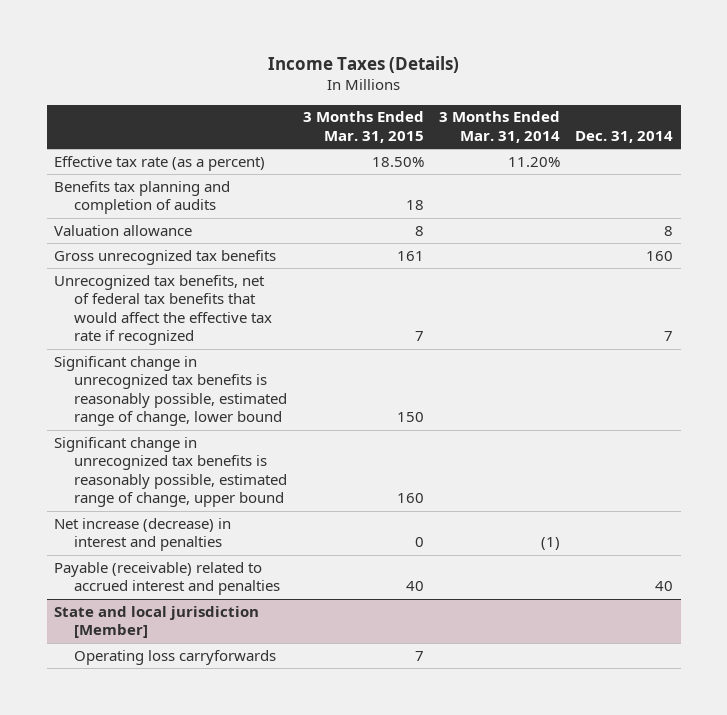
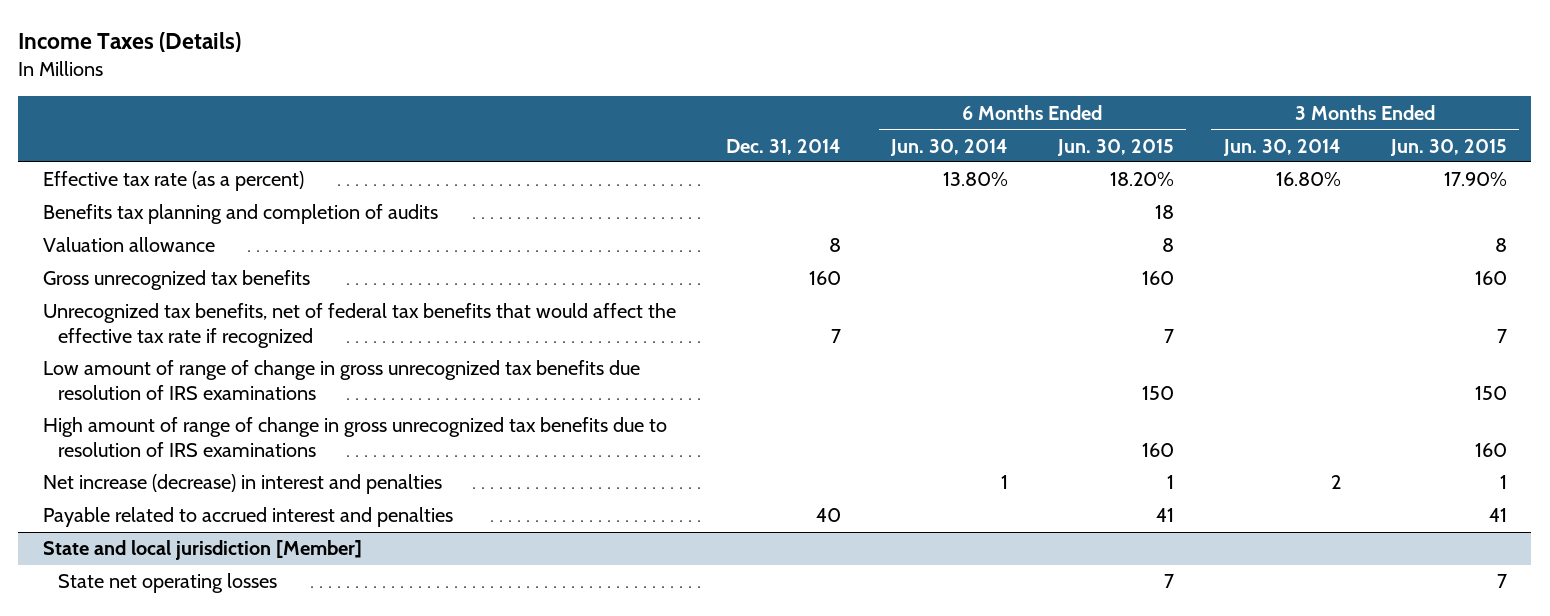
- | 3 Months Ended Mar. 31, 2015 | 3 Months Ended Mar. 31, 2014 | Dec. 31, 2014
+ | Dec. 31, 2014 | 6 Months Ended Jun. 30, 2014 | 6 Months Ended Jun. 30, 2015 | 3 Months Ended Jun. 30, 2014 | 3 Months Ended Jun. 30, 2015
- Significant change in unrecognized tax benefits is reasonably possible, estimated range of change, lower bound | 150 | |
- Significant change in unrecognized tax benefits is reasonably possible, estimated range of change, upper bound | 160 | |
+ Low amount of range of change in gross unrecognized tax benefits due resolution of IRS examinations | | | 150 | | 150
+ High amount of range of change in gross unrecognized tax benefits due to resolution of IRS examinations | | | 160 | | 160
- Payable (receivable) related to accrued interest and penalties | 40 | | 40
+ Payable related to accrued interest and penalties | 40 | | 41 | | 41
@ State and local jurisdiction [Member]
- Operating loss carryforwards | 7 | |
+ State net operating losses | | | 7 | | 7

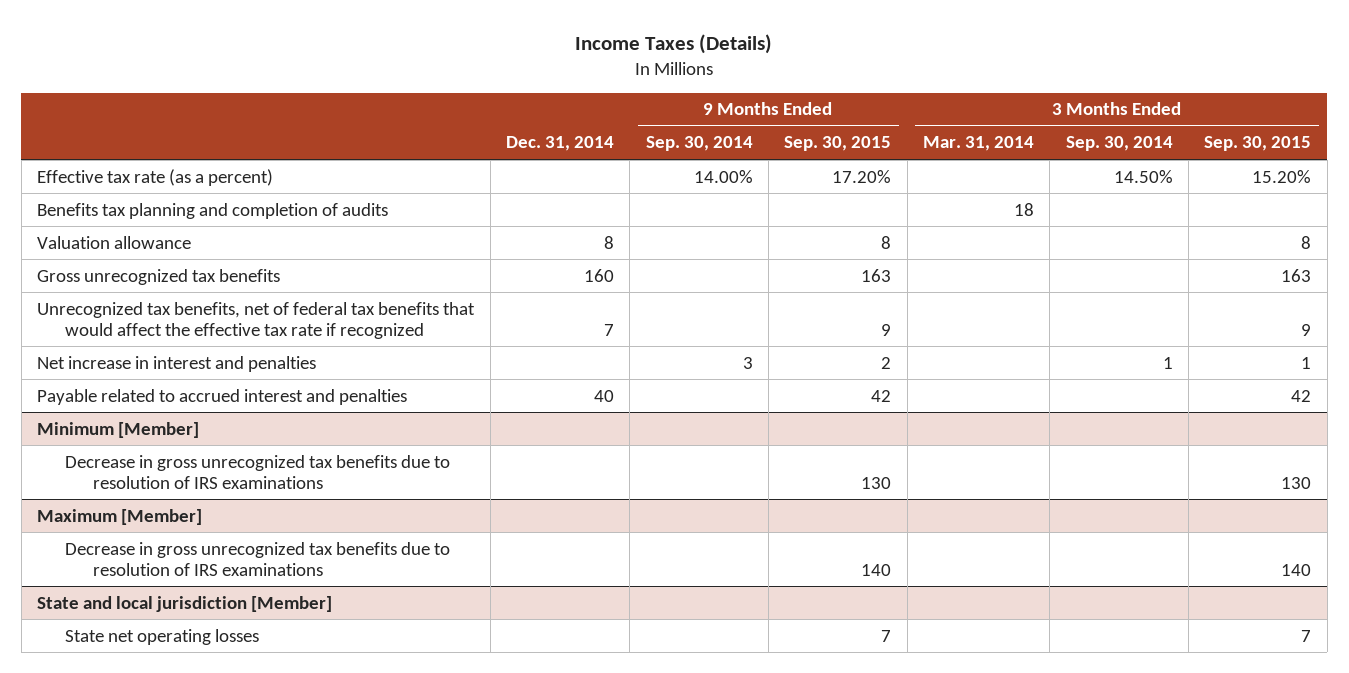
- | Dec. 31, 2014 | 6 Months Ended Jun. 30, 2014 | 6 Months Ended Jun. 30, 2015 | 3 Months Ended Jun. 30, 2014 | 3 Months Ended Jun. 30, 2015
+ | Dec. 31, 2014 | 9 Months Ended Sep. 30, 2014 | 9 Months Ended Sep. 30, 2015 | 3 Months Ended Mar. 31, 2014 | 3 Months Ended Sep. 30, 2014 | 3 Months Ended Sep. 30, 2015
- Low amount of range of change in gross unrecognized tax benefits due resolution of IRS examinations | | | 150 | | 150
- High amount of range of change in gross unrecognized tax benefits due to resolution of IRS examinations | | | 160 | | 160
- Net increase (decrease) in interest and penalties | | 1 | 1 | 2 | 1
+ Net increase in interest and penalties | | 3 | 2 | | 1 | 1
+ Minimum [Member]
+ Decrease in gross unrecognized tax benefits due to resolution of IRS examinations | | | 130 | | | 130
+ Maximum [Member]
+ Decrease in gross unrecognized tax benefits due to resolution of IRS examinations | | | 140 | | | 140

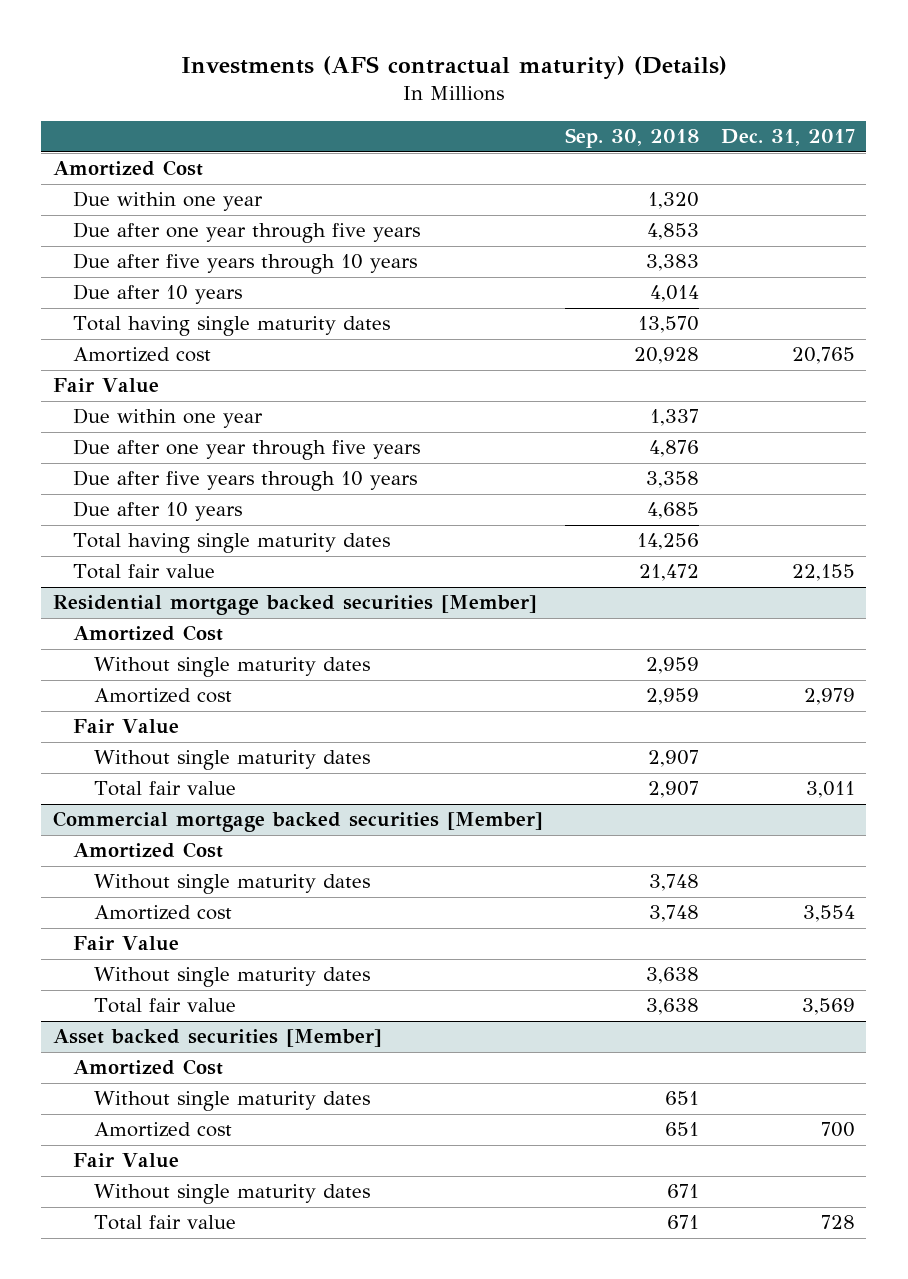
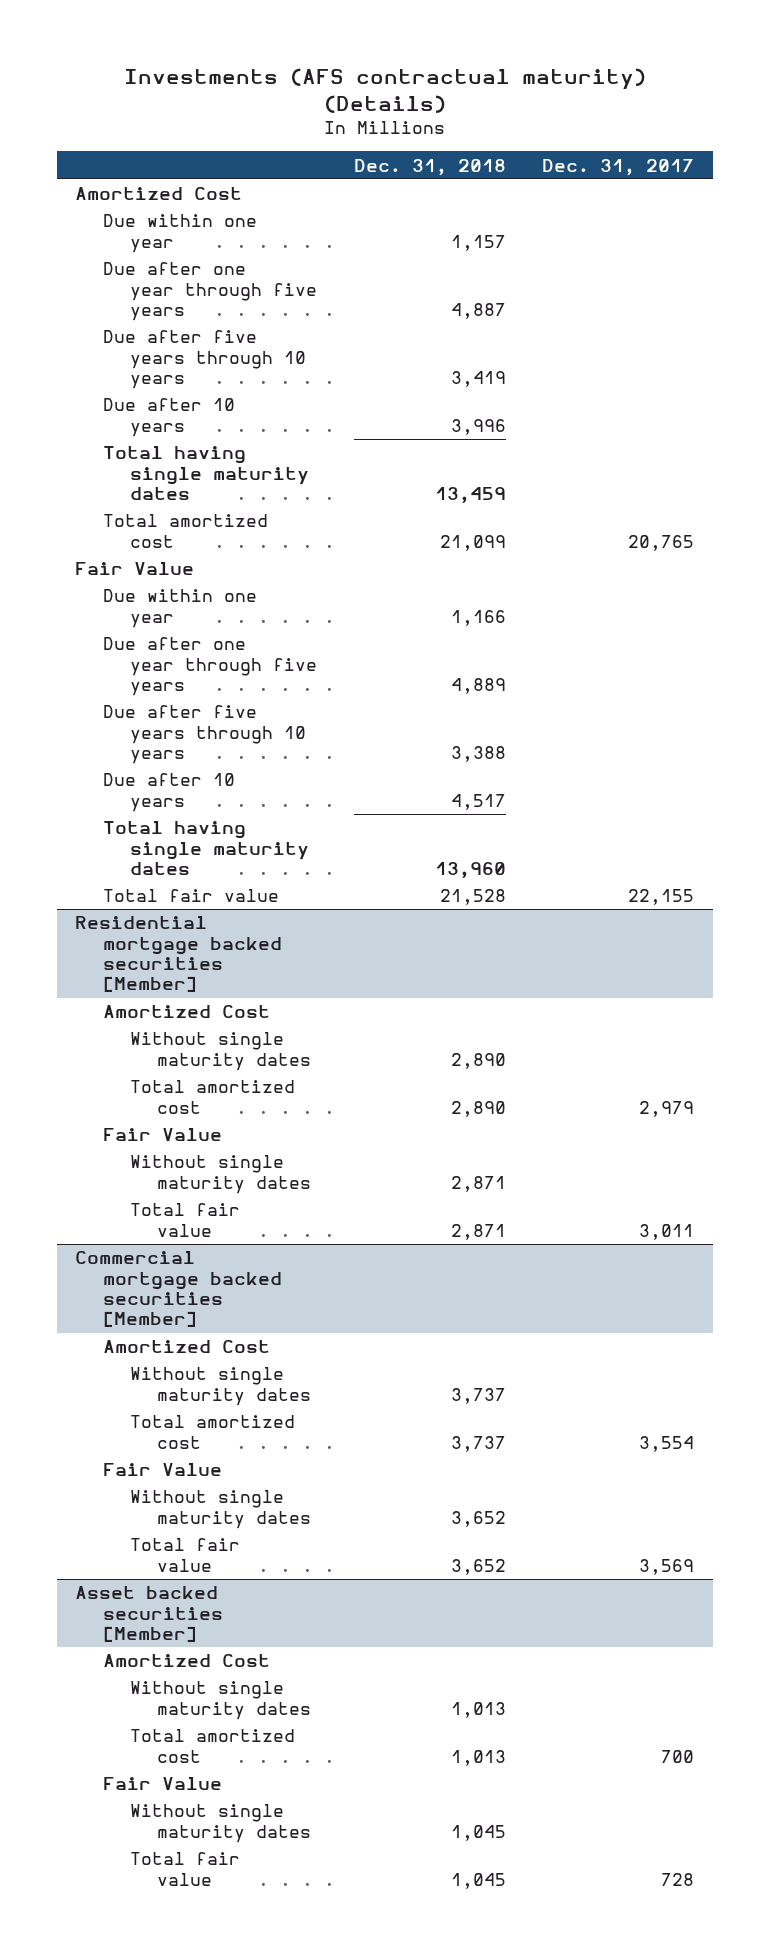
- | Sep. 30, 2018 | Dec. 31, 2017
+ | Dec. 31, 2018 | Dec. 31, 2017
- Amortized cost | 20,928 | 20,765
+ Total amortized cost | 21,099 | 20,765
@ Residential mortgage backed securities [Member]
- Amortized cost | 2,959 | 2,979
+ Total amortized cost | 2,890 | 2,979
@ Commercial mortgage backed securities [Member]
- Amortized cost | 3,748 | 3,554
+ Total amortized cost | 3,737 | 3,554
@ Asset backed securities [Member]
- Amortized cost | 651 | 700
+ Total amortized cost | 1,013 | 700

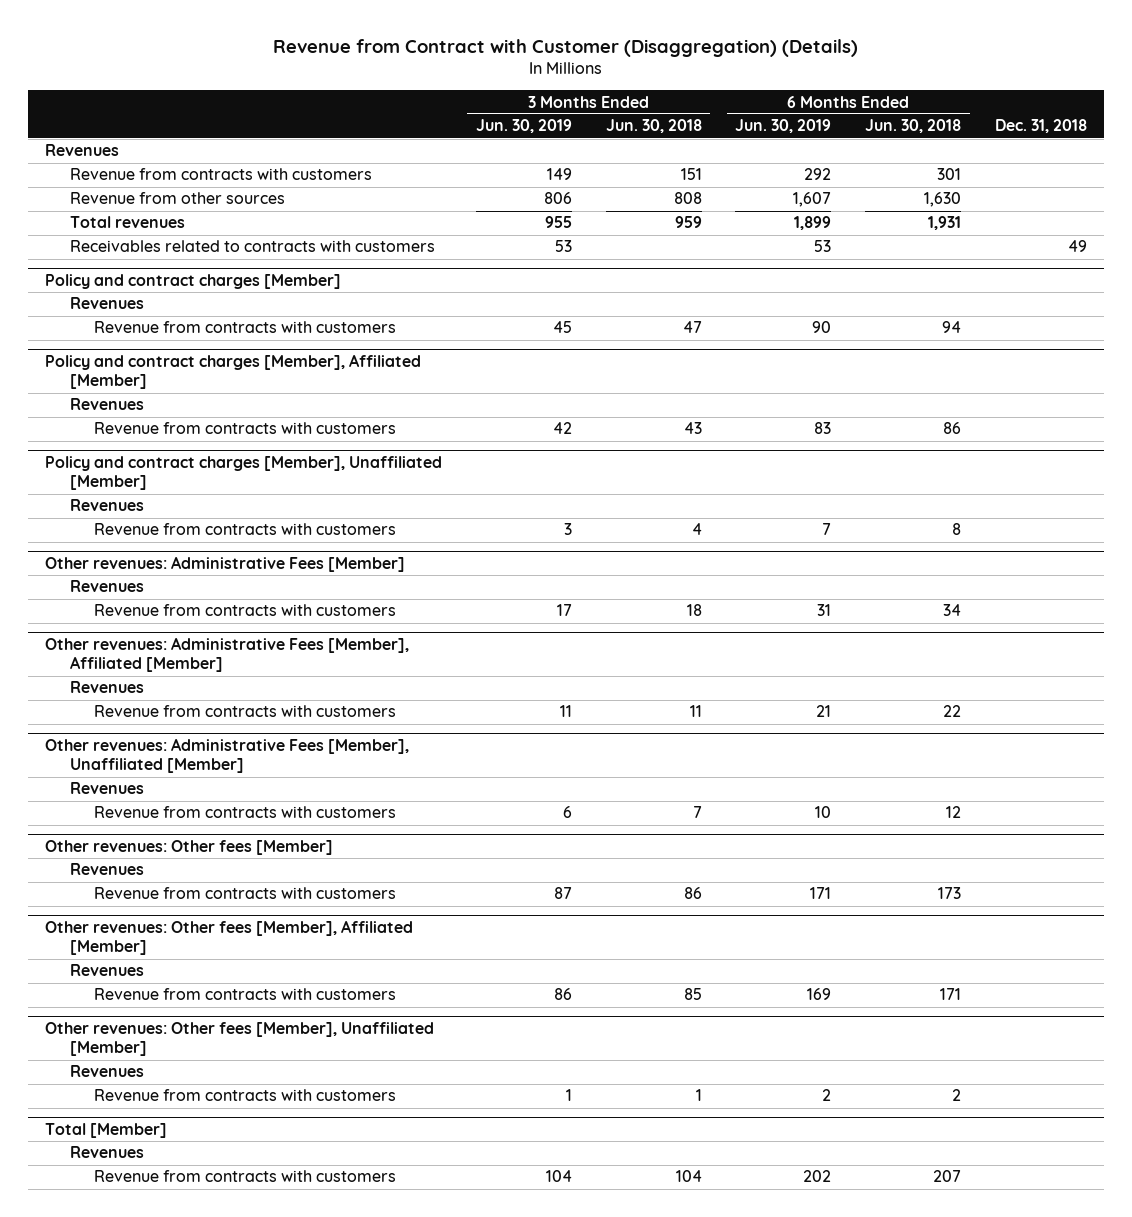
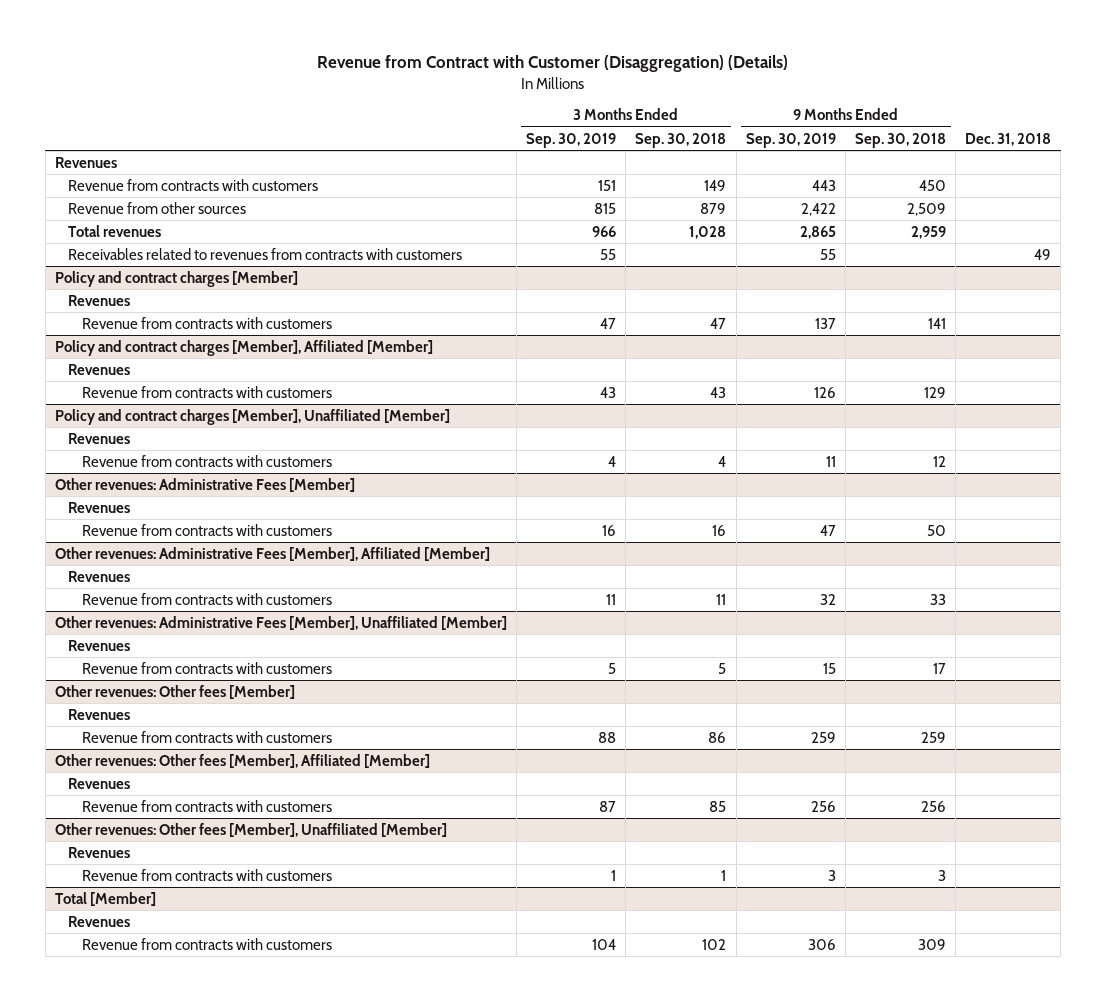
- | 3 Months Ended Jun. 30, 2019 | 3 Months Ended Jun. 30, 2018 | 6 Months Ended Jun. 30, 2019 | 6 Months Ended Jun. 30, 2018 | Dec. 31, 2018
+ | 3 Months Ended Sep. 30, 2019 | 3 Months Ended Sep. 30, 2018 | 9 Months Ended Sep. 30, 2019 | 9 Months Ended Sep. 30, 2018 | Dec. 31, 2018
- Receivables related to contracts with customers | 53 | | 53 | | 49
+ Receivables related to revenues from contracts with customers | 55 | | 55 | | 49

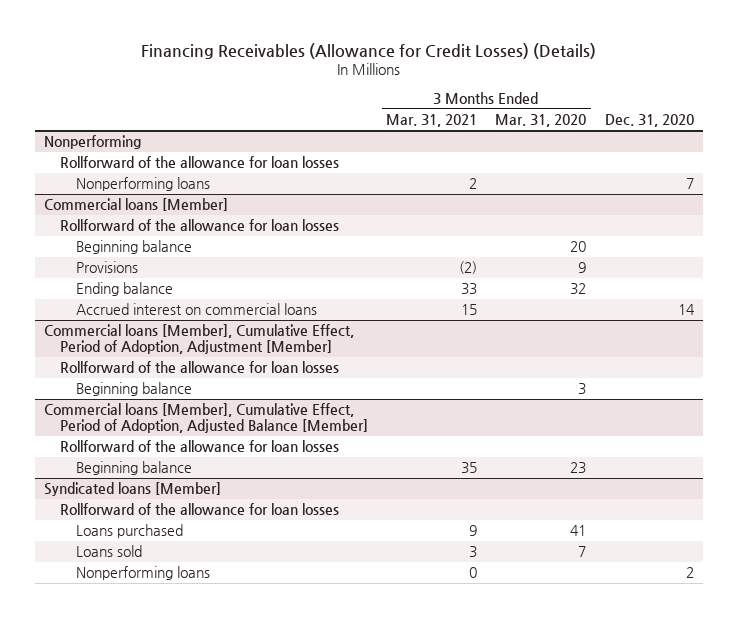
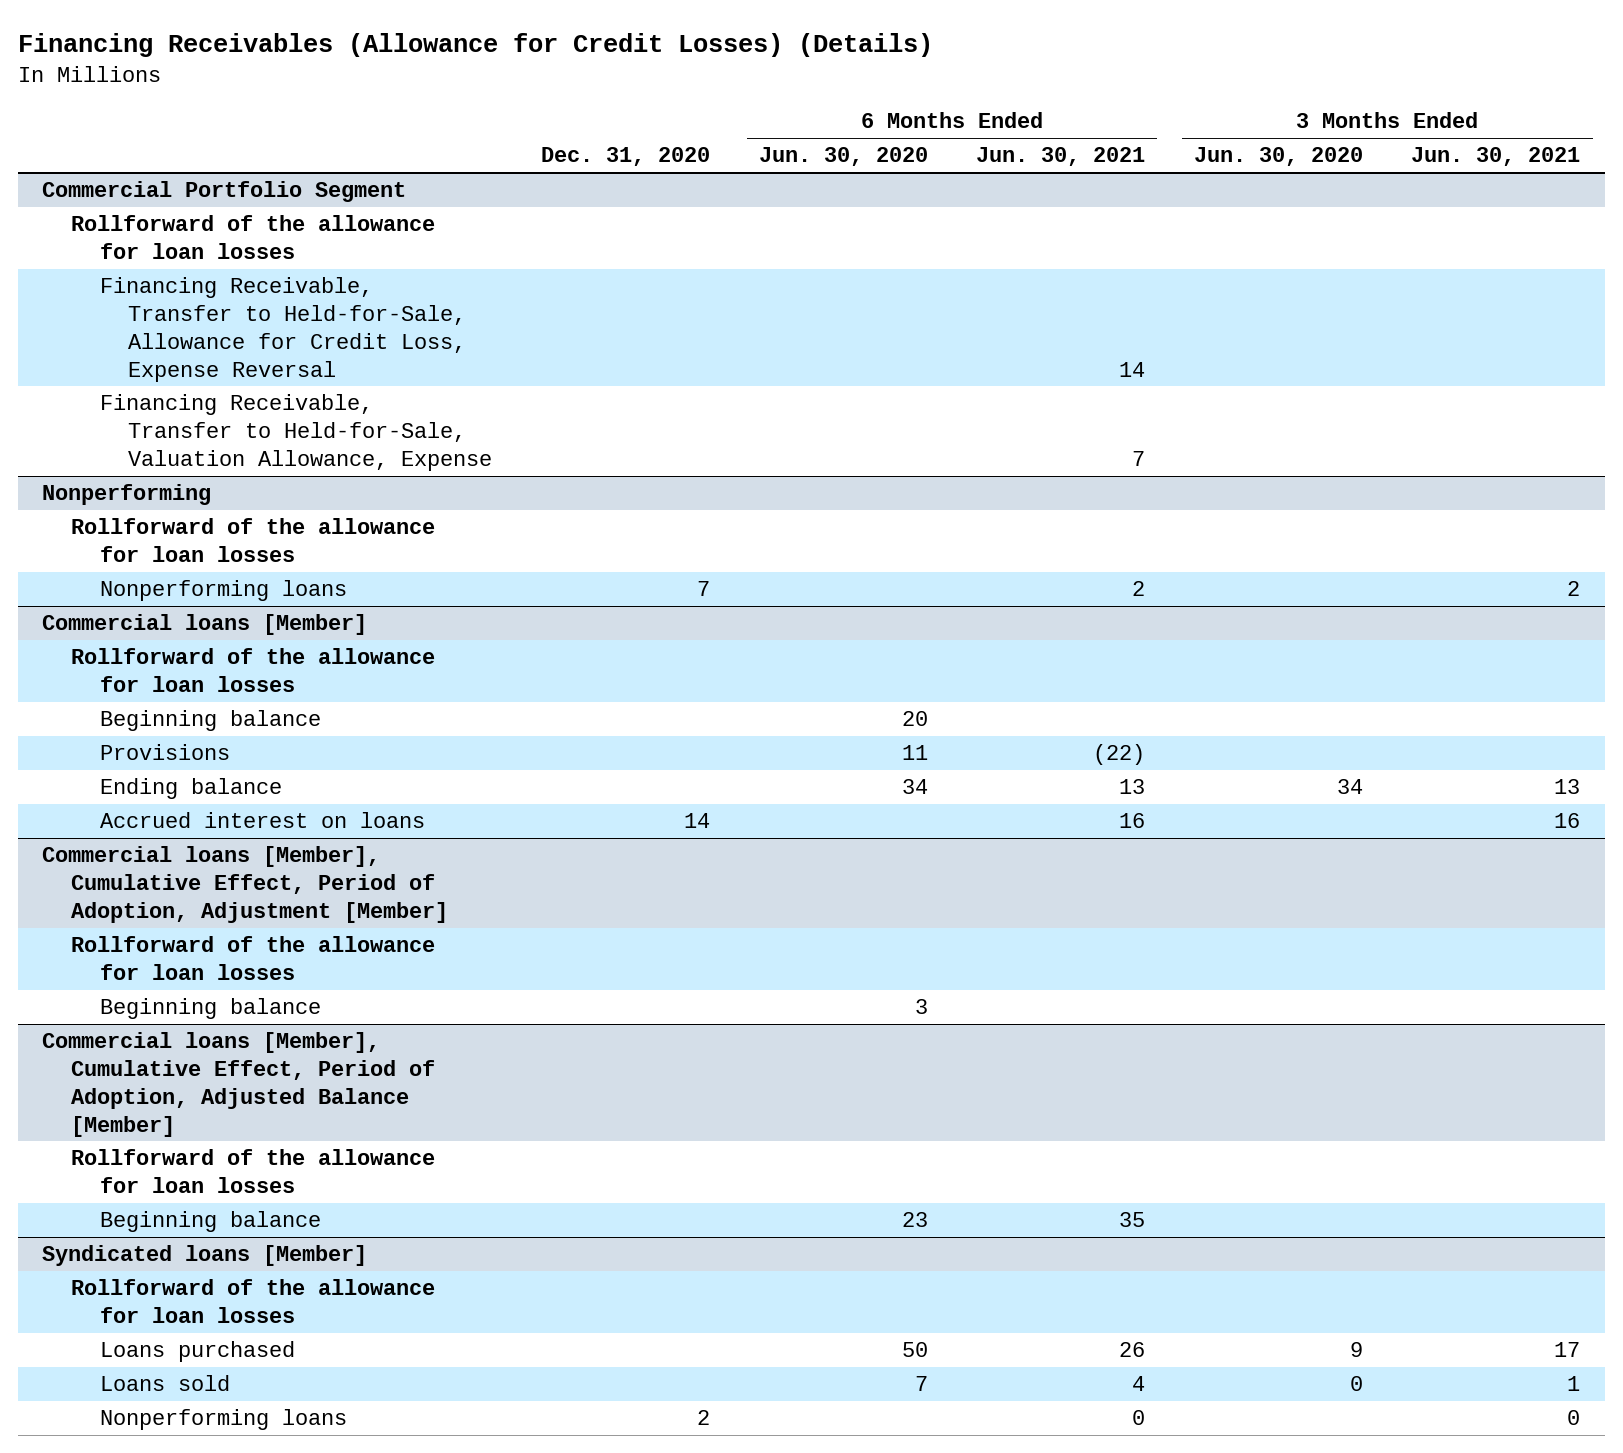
- | 3 Months Ended Mar. 31, 2021 | 3 Months Ended Mar. 31, 2020 | Dec. 31, 2020
+ | Dec. 31, 2020 | 6 Months Ended Jun. 30, 2020 | 6 Months Ended Jun. 30, 2021 | 3 Months Ended Jun. 30, 2020 | 3 Months Ended Jun. 30, 2021
+ Commercial Portfolio Segment
+ Rollforward of the allowance for loan losses
+ Financing Receivable, Transfer to Held-for-Sale, Allowance for Credit Loss, Expense Reversal | | | 14 | |
+ Financing Receivable, Transfer to Held-for-Sale, Valuation Allowance, Expense | | | 7 | |
@ Commercial loans [Member]
- Accrued interest on commercial loans | 15 | | 14
+ Accrued interest on loans | 14 | | 16 | | 16

